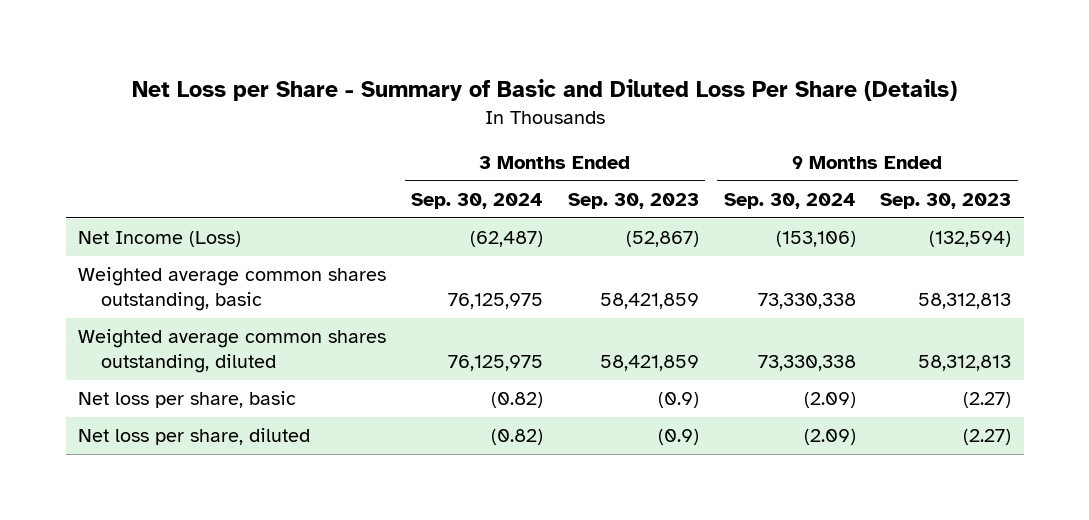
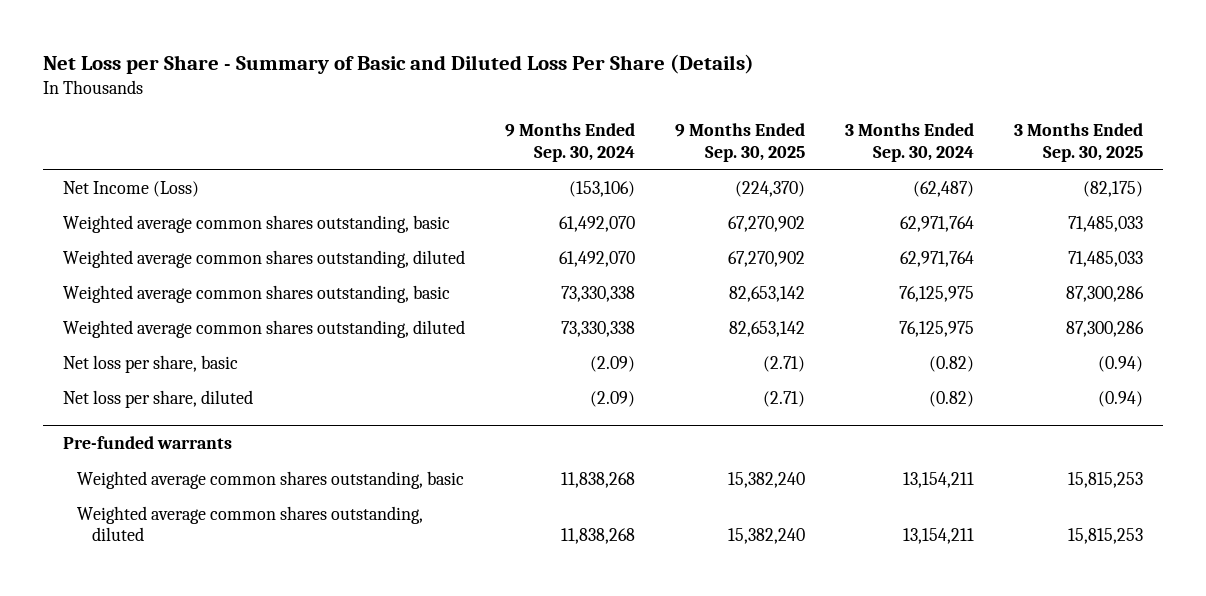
- | 3 Months Ended Sep. 30, 2024 | 3 Months Ended Sep. 30, 2023 | 9 Months Ended Sep. 30, 2024 | 9 Months Ended Sep. 30, 2023
+ | 9 Months Ended Sep. 30, 2024 | 9 Months Ended Sep. 30, 2025 | 3 Months Ended Sep. 30, 2024 | 3 Months Ended Sep. 30, 2025
+ Weighted average common shares outstanding, basic | 61,492,070 | 67,270,902 | 62,971,764 | 71,485,033
+ Weighted average common shares outstanding, diluted | 61,492,070 | 67,270,902 | 62,971,764 | 71,485,033
+ Pre-funded warrants
+ Weighted average common shares outstanding, basic | 11,838,268 | 15,382,240 | 13,154,211 | 15,815,253
+ Weighted average common shares outstanding, diluted | 11,838,268 | 15,382,240 | 13,154,211 | 15,815,253

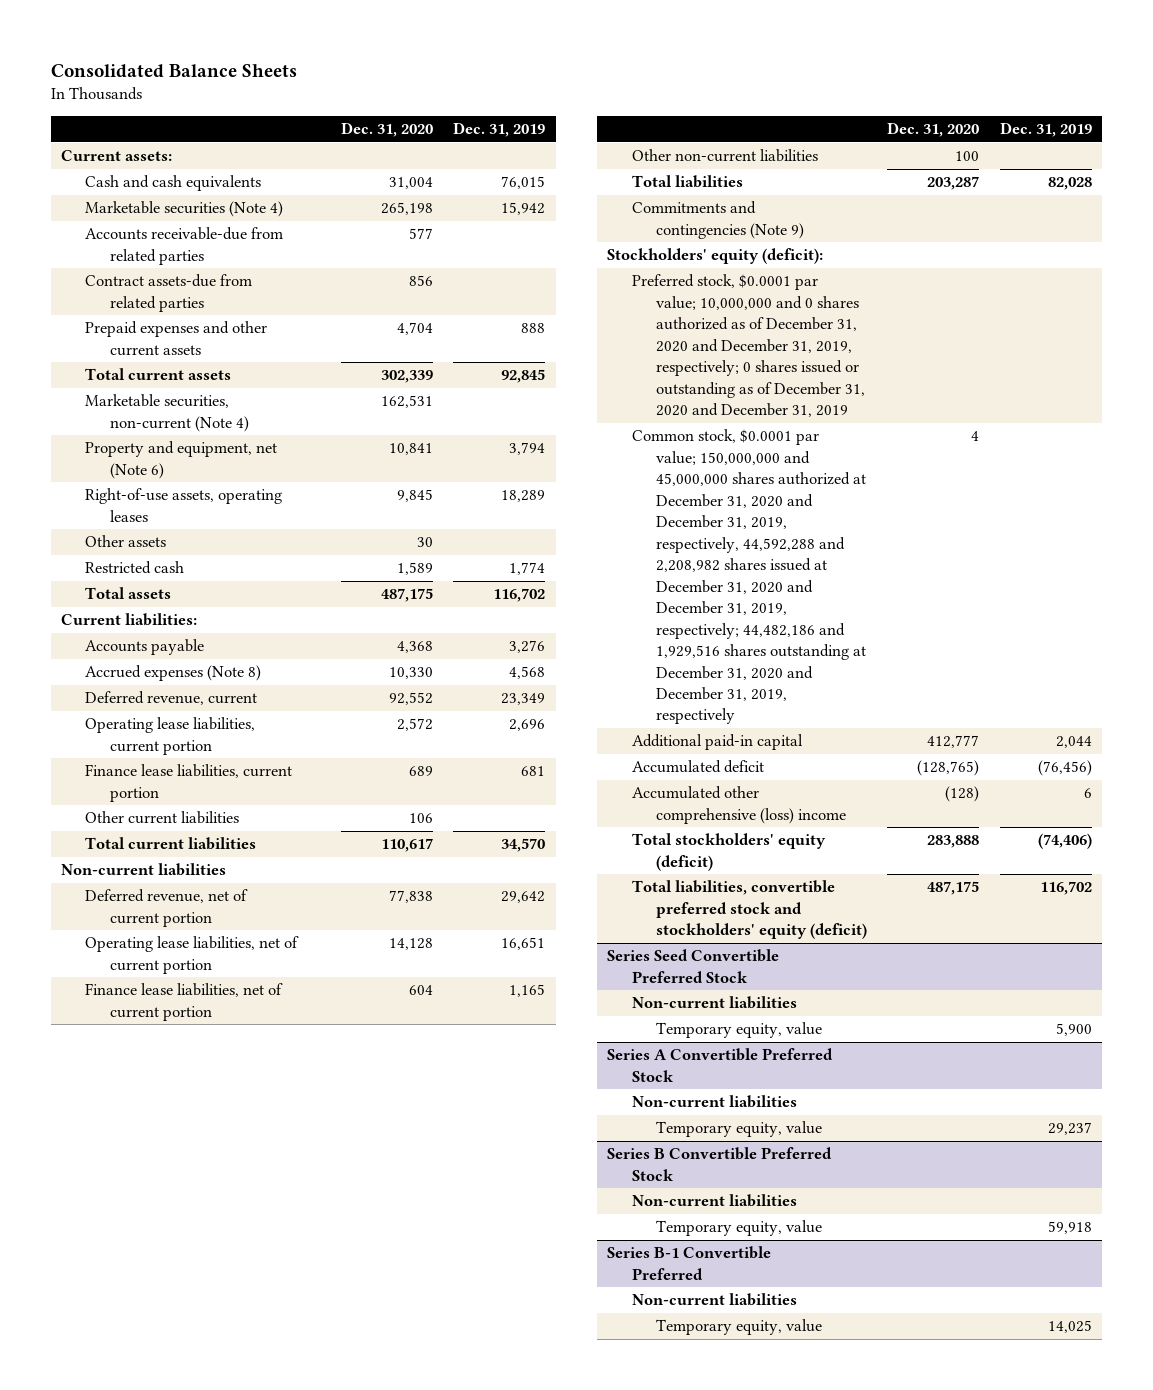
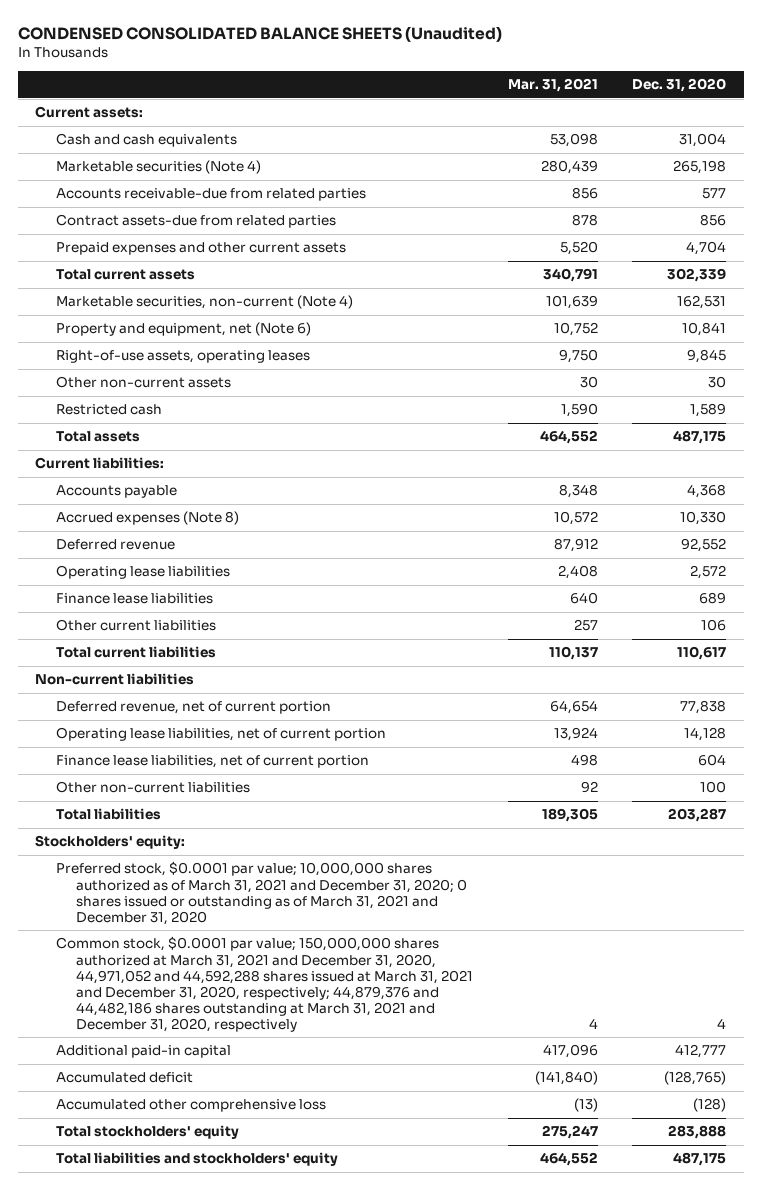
- Consolidated Balance Sheets
+ CONDENSED CONSOLIDATED BALANCE SHEETS (Unaudited)
- | Dec. 31, 2020 | Dec. 31, 2019
+ | Mar. 31, 2021 | Dec. 31, 2020
- Other assets | 30 |
+ Other non-current assets | 30 | 30
- Deferred revenue, current | 92,552 | 23,349
- Operating lease liabilities, current portion | 2,572 | 2,696
- Finance lease liabilities, current portion | 689 | 681
+ Deferred revenue | 87,912 | 92,552
+ Operating lease liabilities | 2,408 | 2,572
+ Finance lease liabilities | 640 | 689
- Commitments and contingencies (Note 9)
- Stockholders' equity (deficit):
- Preferred stock, $0.0001 par value; 10,000,000 and 0 shares authorized as of December 31, 2020 and December 31, 2019, respectively; 0 shares issued or outstanding as of December 31, 2020 and December 31, 2019
- Common stock, $0.0001 par value; 150,000,000 and 45,000,000 shares authorized at December 31, 2020 and December 31, 2019, respectively, 44,592,288 and 2,208,982 shares issued at December 31, 2020 and December 31, 2019, respectively; 44,482,186 and 1,929,516 shares outstanding at December 31, 2020 and December 31, 2019, respectively | 4 |
+ Stockholders' equity:
+ Preferred stock, $0.0001 par value; 10,000,000 shares authorized as of March 31, 2021 and December 31, 2020; 0 shares issued or outstanding as of March 31, 2021 and December 31, 2020
+ Common stock, $0.0001 par value; 150,000,000 shares authorized at March 31, 2021 and December 31, 2020, 44,971,052 and 44,592,288 shares issued at March 31, 2021 and December 31, 2020, respectively; 44,879,376 and 44,482,186 shares outstanding at March 31, 2021 and December 31, 2020, respectively | 4 | 4
- Accumulated other comprehensive (loss) income | (128) | 6
- Total stockholders' equity (deficit) | 283,888 | (74,406)
- Total liabilities, convertible preferred stock and stockholders' equity (deficit) | 487,175 | 116,702
- Series Seed Convertible Preferred Stock
- Non-current liabilities
- Temporary equity, value | | 5,900
- Series A Convertible Preferred Stock
- Non-current liabilities
- Temporary equity, value | | 29,237
- Series B Convertible Preferred Stock
- Non-current liabilities
- Temporary equity, value | | 59,918
- Series B-1 Convertible Preferred
- Non-current liabilities
- Temporary equity, value | | 14,025
+ Accumulated other comprehensive loss | (13) | (128)
+ Total stockholders' equity | 275,247 | 283,888
+ Total liabilities and stockholders' equity | 464,552 | 487,175

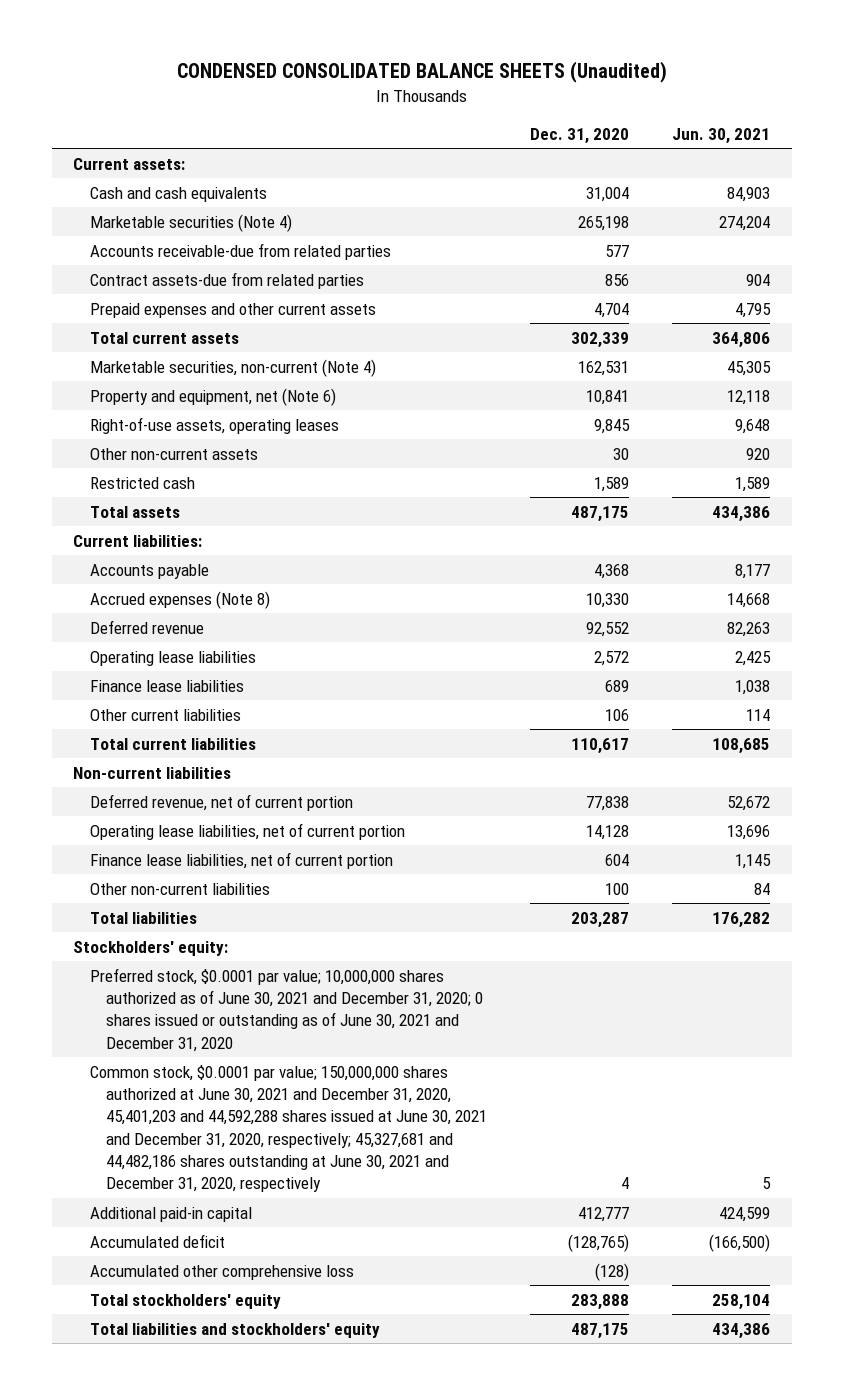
- | Mar. 31, 2021 | Dec. 31, 2020
+ | Dec. 31, 2020 | Jun. 30, 2021
- Preferred stock, $0.0001 par value; 10,000,000 shares authorized as of March 31, 2021 and December 31, 2020; 0 shares issued or outstanding as of March 31, 2021 and December 31, 2020
- Common stock, $0.0001 par value; 150,000,000 shares authorized at March 31, 2021 and December 31, 2020, 44,971,052 and 44,592,288 shares issued at March 31, 2021 and December 31, 2020, respectively; 44,879,376 and 44,482,186 shares outstanding at March 31, 2021 and December 31, 2020, respectively | 4 | 4
+ Preferred stock, $0.0001 par value; 10,000,000 shares authorized as of June 30, 2021 and December 31, 2020; 0 shares issued or outstanding as of June 30, 2021 and December 31, 2020
+ Common stock, $0.0001 par value; 150,000,000 shares authorized at June 30, 2021 and December 31, 2020, 45,401,203 and 44,592,288 shares issued at June 30, 2021 and December 31, 2020, respectively; 45,327,681 and 44,482,186 shares outstanding at June 30, 2021 and December 31, 2020, respectively | 4 | 5

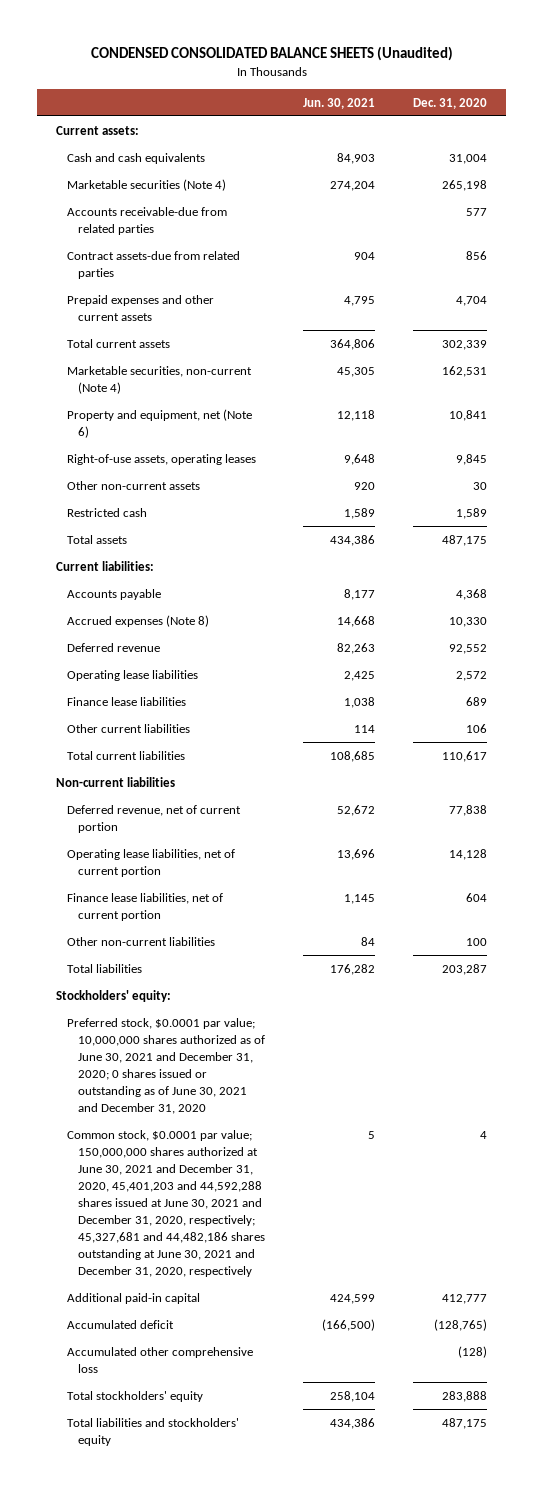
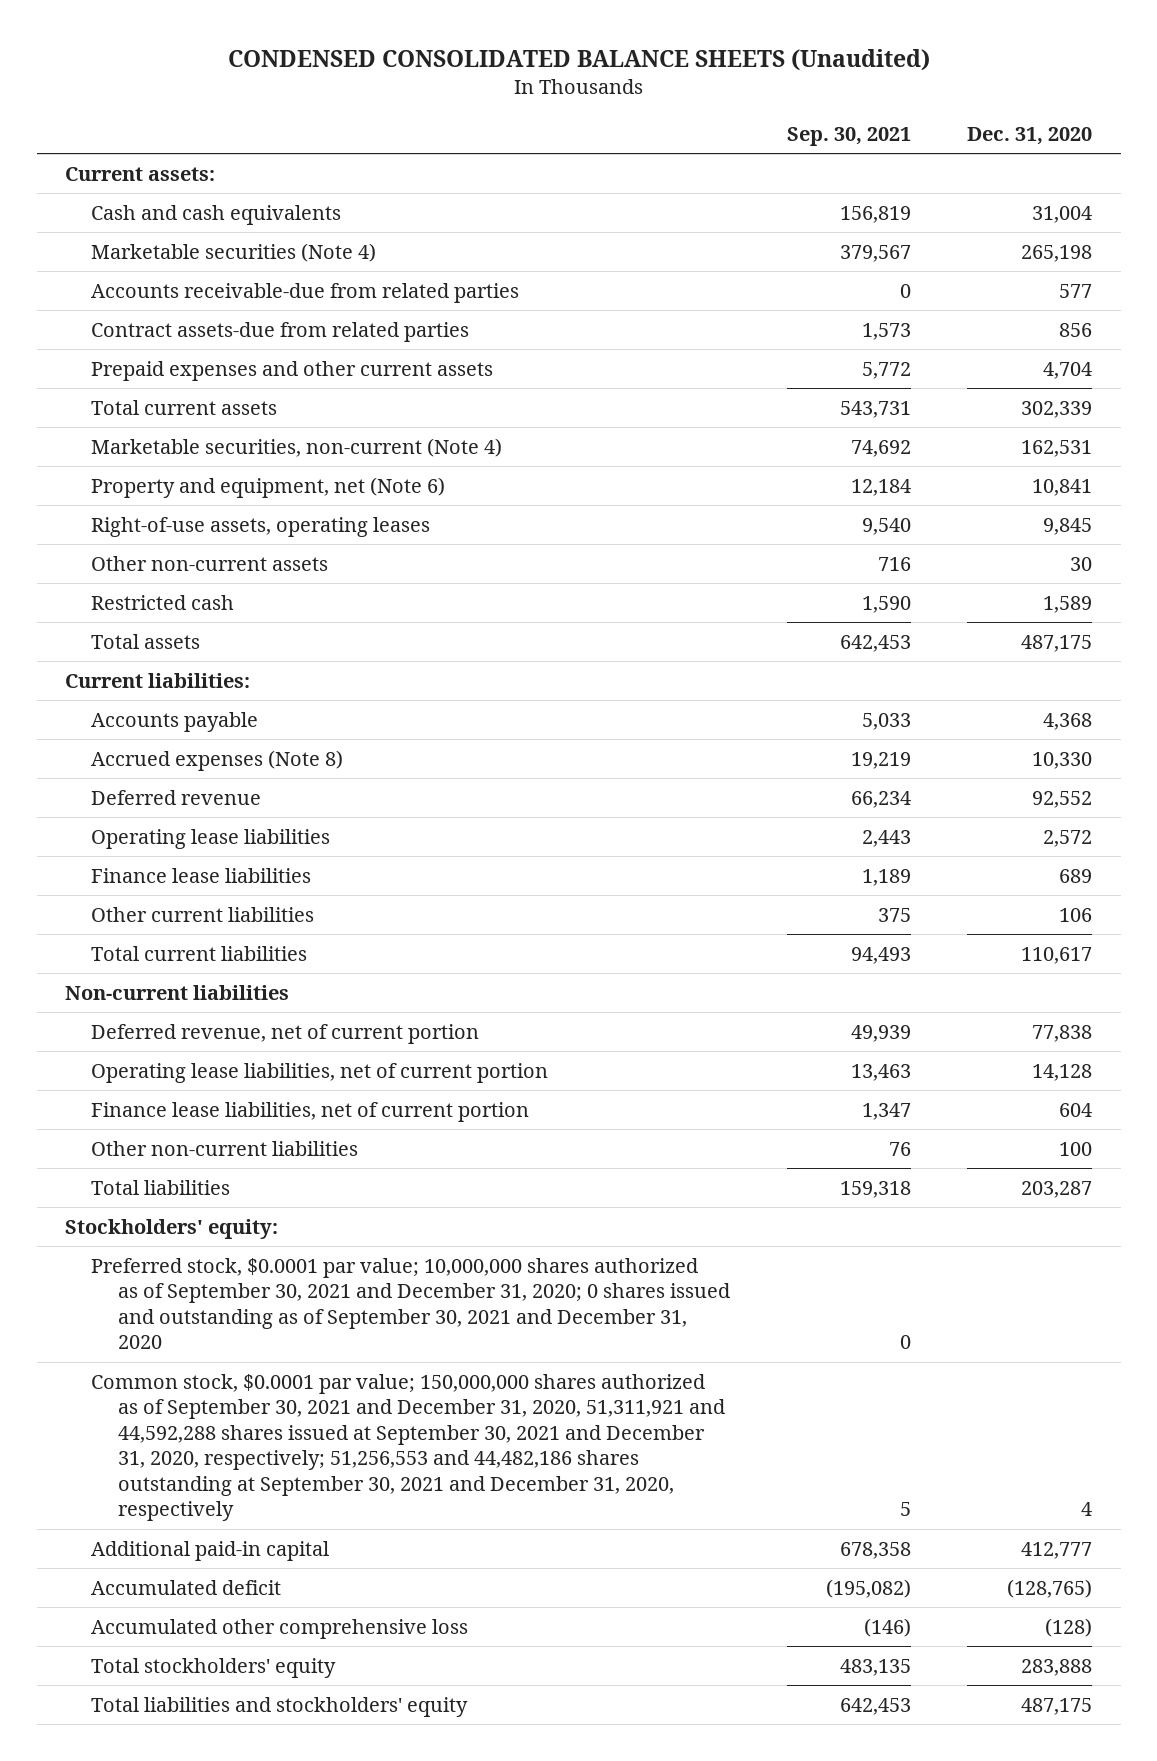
- | Jun. 30, 2021 | Dec. 31, 2020
+ | Sep. 30, 2021 | Dec. 31, 2020
- Preferred stock, $0.0001 par value; 10,000,000 shares authorized as of June 30, 2021 and December 31, 2020; 0 shares issued or outstanding as of June 30, 2021 and December 31, 2020
- Common stock, $0.0001 par value; 150,000,000 shares authorized at June 30, 2021 and December 31, 2020, 45,401,203 and 44,592,288 shares issued at June 30, 2021 and December 31, 2020, respectively; 45,327,681 and 44,482,186 shares outstanding at June 30, 2021 and December 31, 2020, respectively | 5 | 4
+ Preferred stock, $0.0001 par value; 10,000,000 shares authorized as of September 30, 2021 and December 31, 2020; 0 shares issued and outstanding as of September 30, 2021 and December 31, 2020 | 0 |
+ Common stock, $0.0001 par value; 150,000,000 shares authorized as of September 30, 2021 and December 31, 2020, 51,311,921 and 44,592,288 shares issued at September 30, 2021 and December 31, 2020, respectively; 51,256,553 and 44,482,186 shares outstanding at September 30, 2021 and December 31, 2020, respectively | 5 | 4

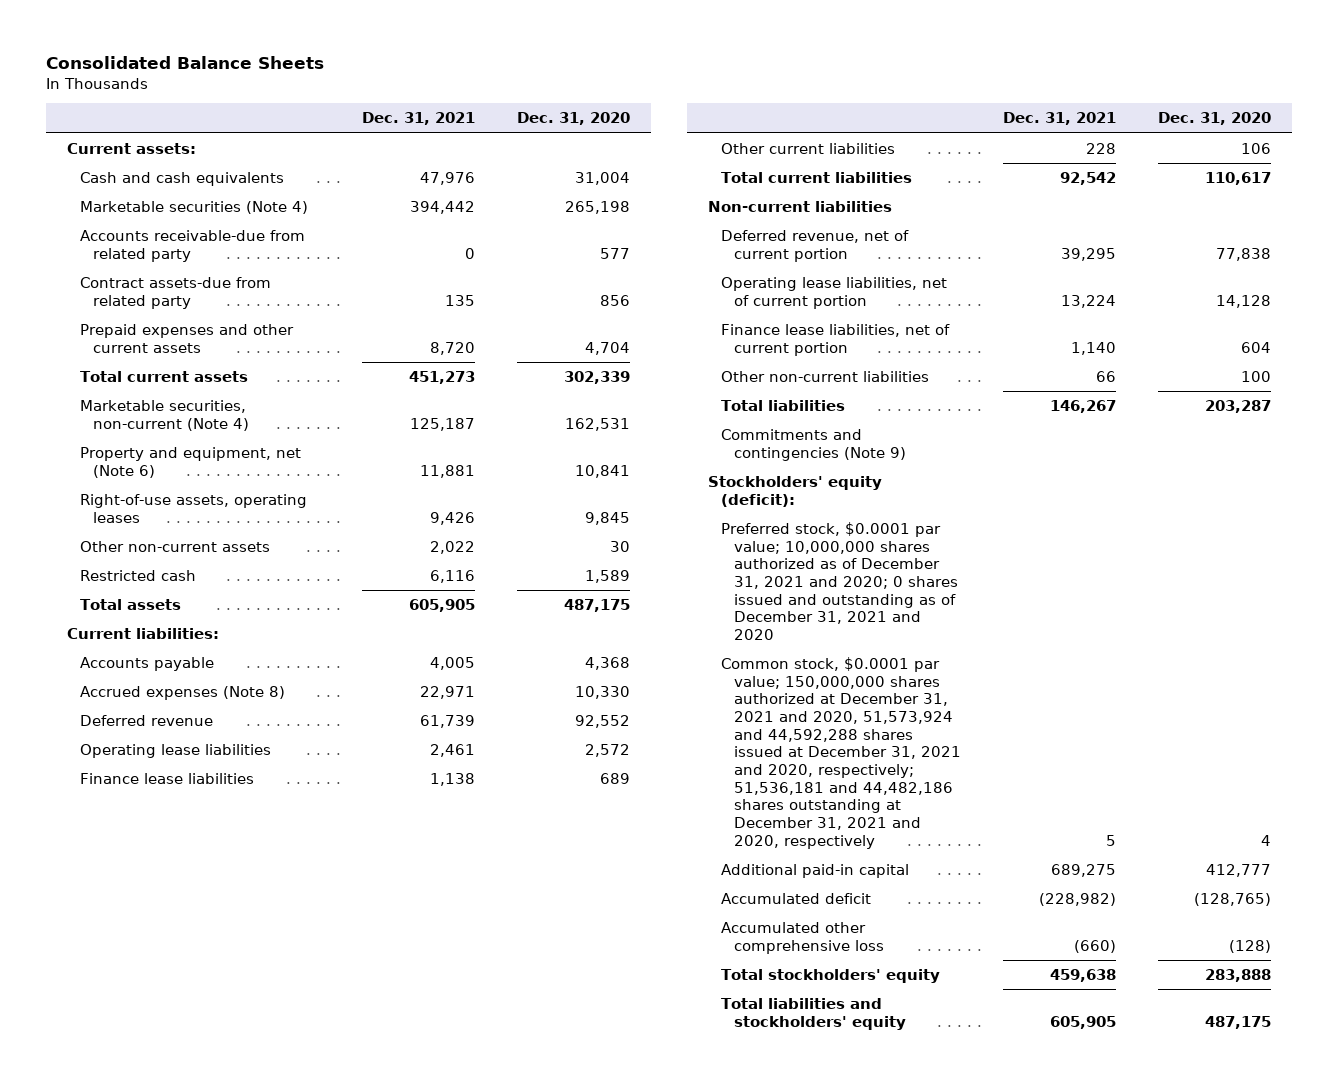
- CONDENSED CONSOLIDATED BALANCE SHEETS (Unaudited)
+ Consolidated Balance Sheets
- | Sep. 30, 2021 | Dec. 31, 2020
+ | Dec. 31, 2021 | Dec. 31, 2020
- Accounts receivable-due from related parties | 0 | 577
- Contract assets-due from related parties | 1,573 | 856
+ Accounts receivable-due from related party | 0 | 577
+ Contract assets-due from related party | 135 | 856
- Stockholders' equity:
- Preferred stock, $0.0001 par value; 10,000,000 shares authorized as of September 30, 2021 and December 31, 2020; 0 shares issued and outstanding as of September 30, 2021 and December 31, 2020 | 0 |
- Common stock, $0.0001 par value; 150,000,000 shares authorized as of September 30, 2021 and December 31, 2020, 51,311,921 and 44,592,288 shares issued at September 30, 2021 and December 31, 2020, respectively; 51,256,553 and 44,482,186 shares outstanding at September 30, 2021 and December 31, 2020, respectively | 5 | 4
+ Commitments and contingencies (Note 9)
+ Stockholders' equity (deficit):
+ Preferred stock, $0.0001 par value; 10,000,000 shares authorized as of December 31, 2021 and 2020; 0 shares issued and outstanding as of December 31, 2021 and 2020
+ Common stock, $0.0001 par value; 150,000,000 shares authorized at December 31, 2021 and 2020, 51,573,924 and 44,592,288 shares issued at December 31, 2021 and 2020, respectively; 51,536,181 and 44,482,186 shares outstanding at December 31, 2021 and 2020, respectively | 5 | 4

